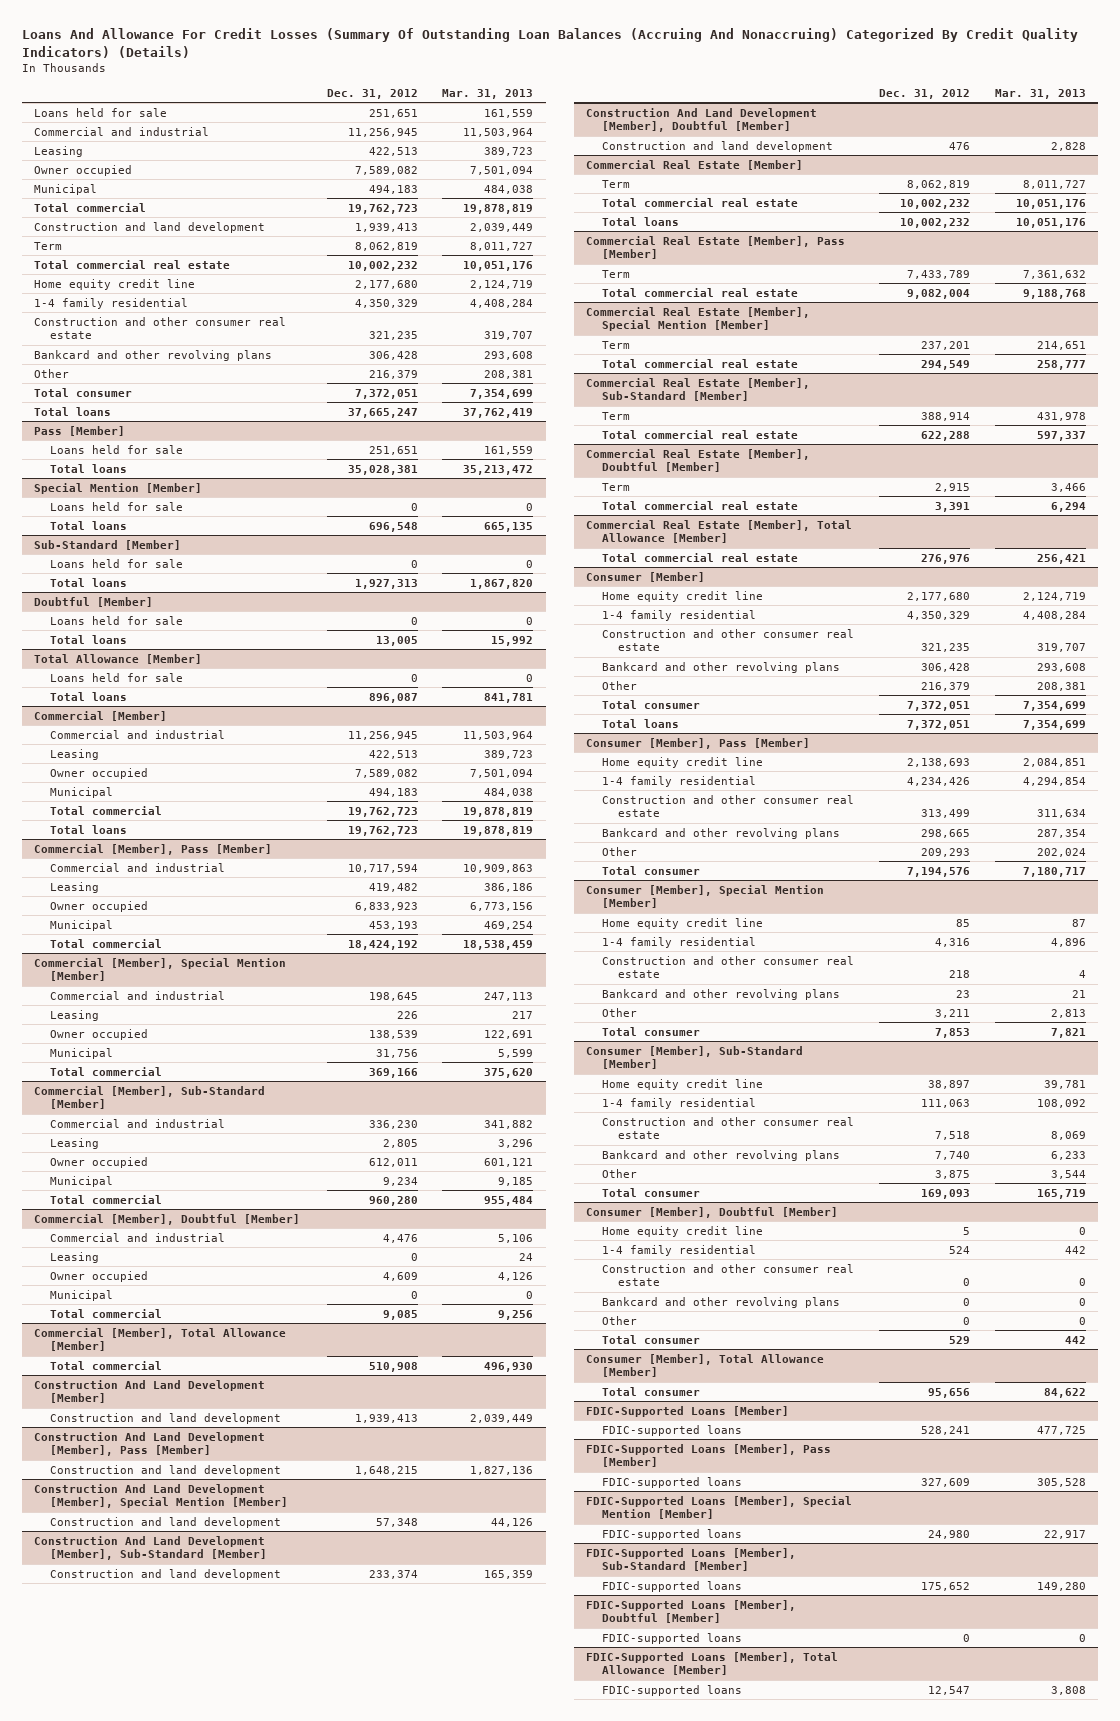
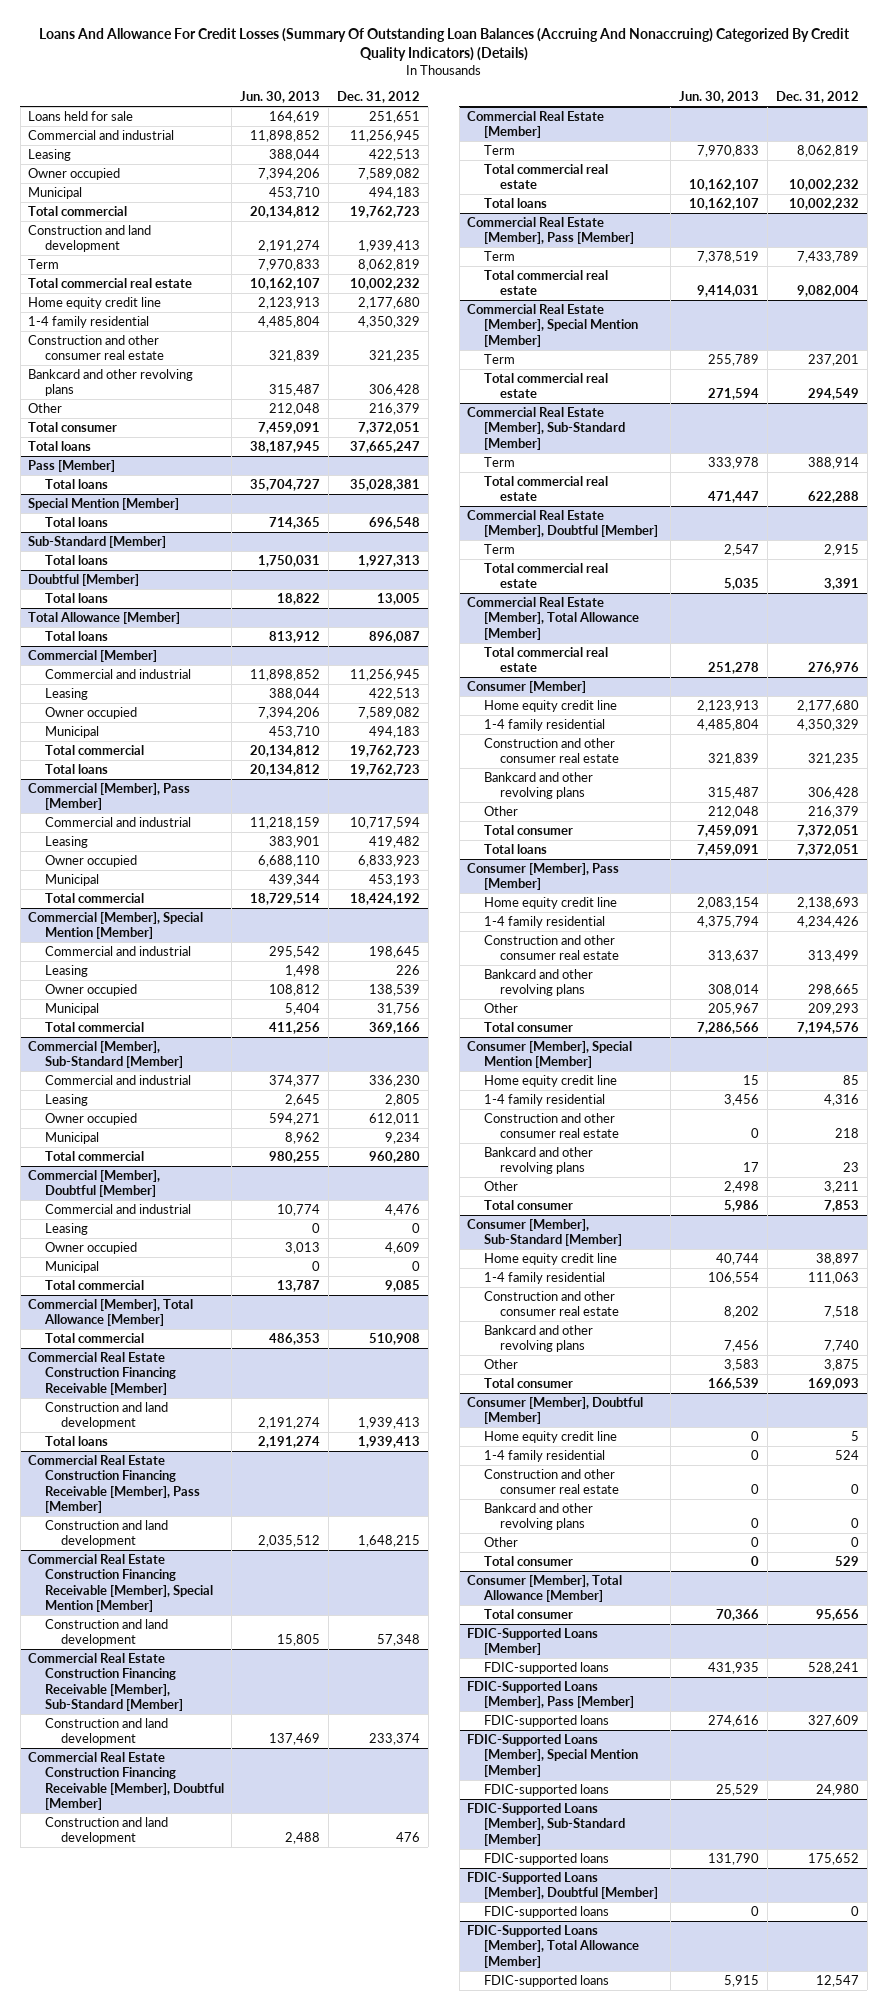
- | Dec. 31, 2012 | Mar. 31, 2013
+ | Jun. 30, 2013 | Dec. 31, 2012
@ Pass [Member]
- Loans held for sale | 251,651 | 161,559
@ Special Mention [Member]
- Loans held for sale | 0 | 0
@ Sub-Standard [Member]
- Loans held for sale | 0 | 0
@ Doubtful [Member]
- Loans held for sale | 0 | 0
@ Total Allowance [Member]
- Loans held for sale | 0 | 0
- Construction And Land Development [Member]
+ Commercial Real Estate Construction Financing Receivable [Member]
- Construction And Land Development [Member], Pass [Member]
+ Total loans | 2,191,274 | 1,939,413
+ Commercial Real Estate Construction Financing Receivable [Member], Pass [Member]
- Construction And Land Development [Member], Special Mention [Member]
+ Commercial Real Estate Construction Financing Receivable [Member], Special Mention [Member]
- Construction And Land Development [Member], Sub-Standard [Member]
+ Commercial Real Estate Construction Financing Receivable [Member], Sub-Standard [Member]
- Construction And Land Development [Member], Doubtful [Member]
+ Commercial Real Estate Construction Financing Receivable [Member], Doubtful [Member]

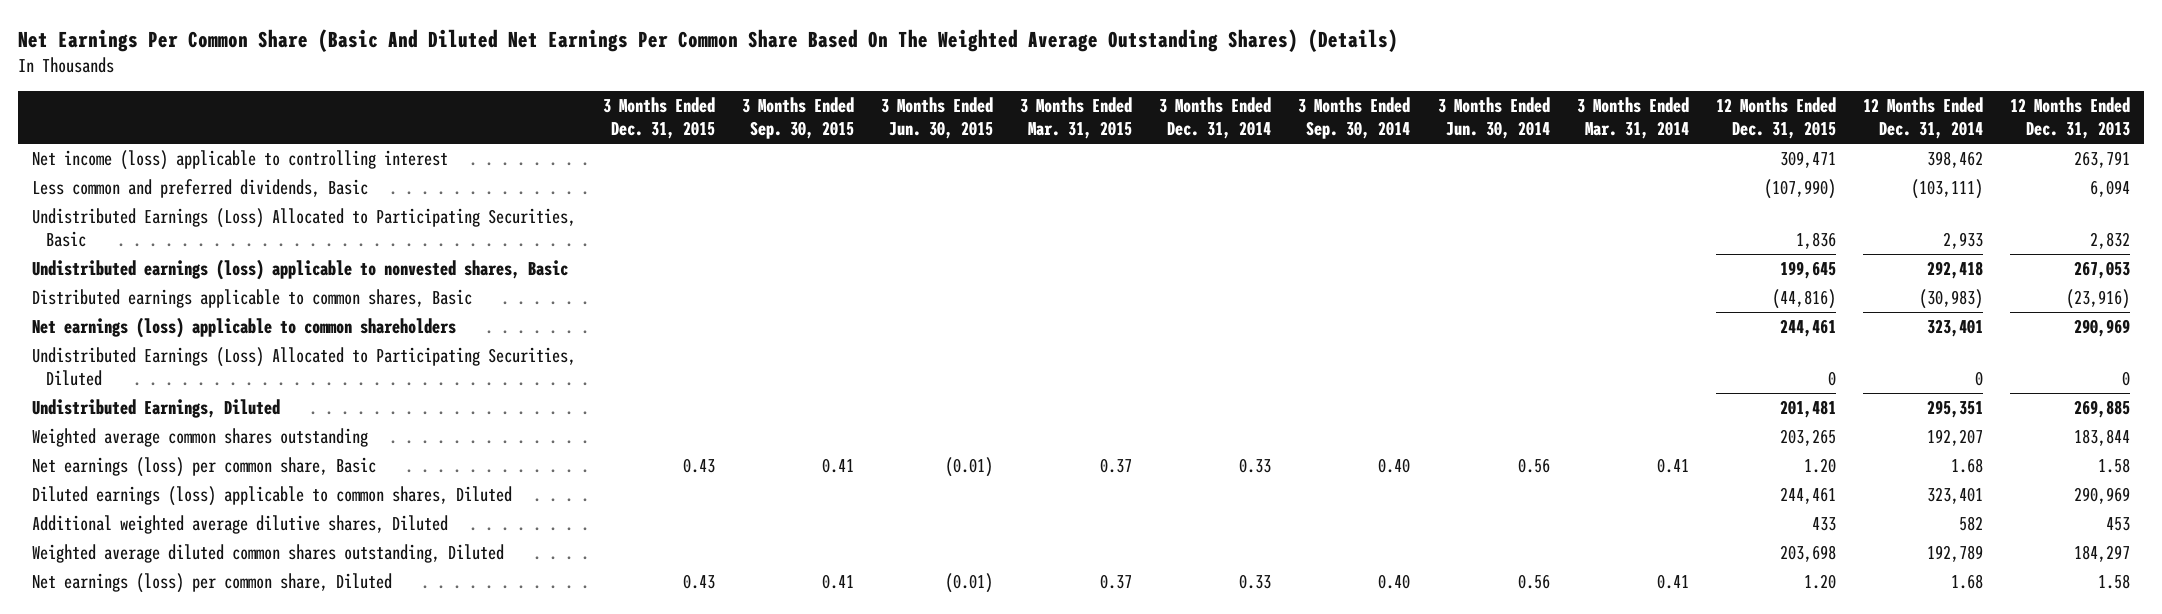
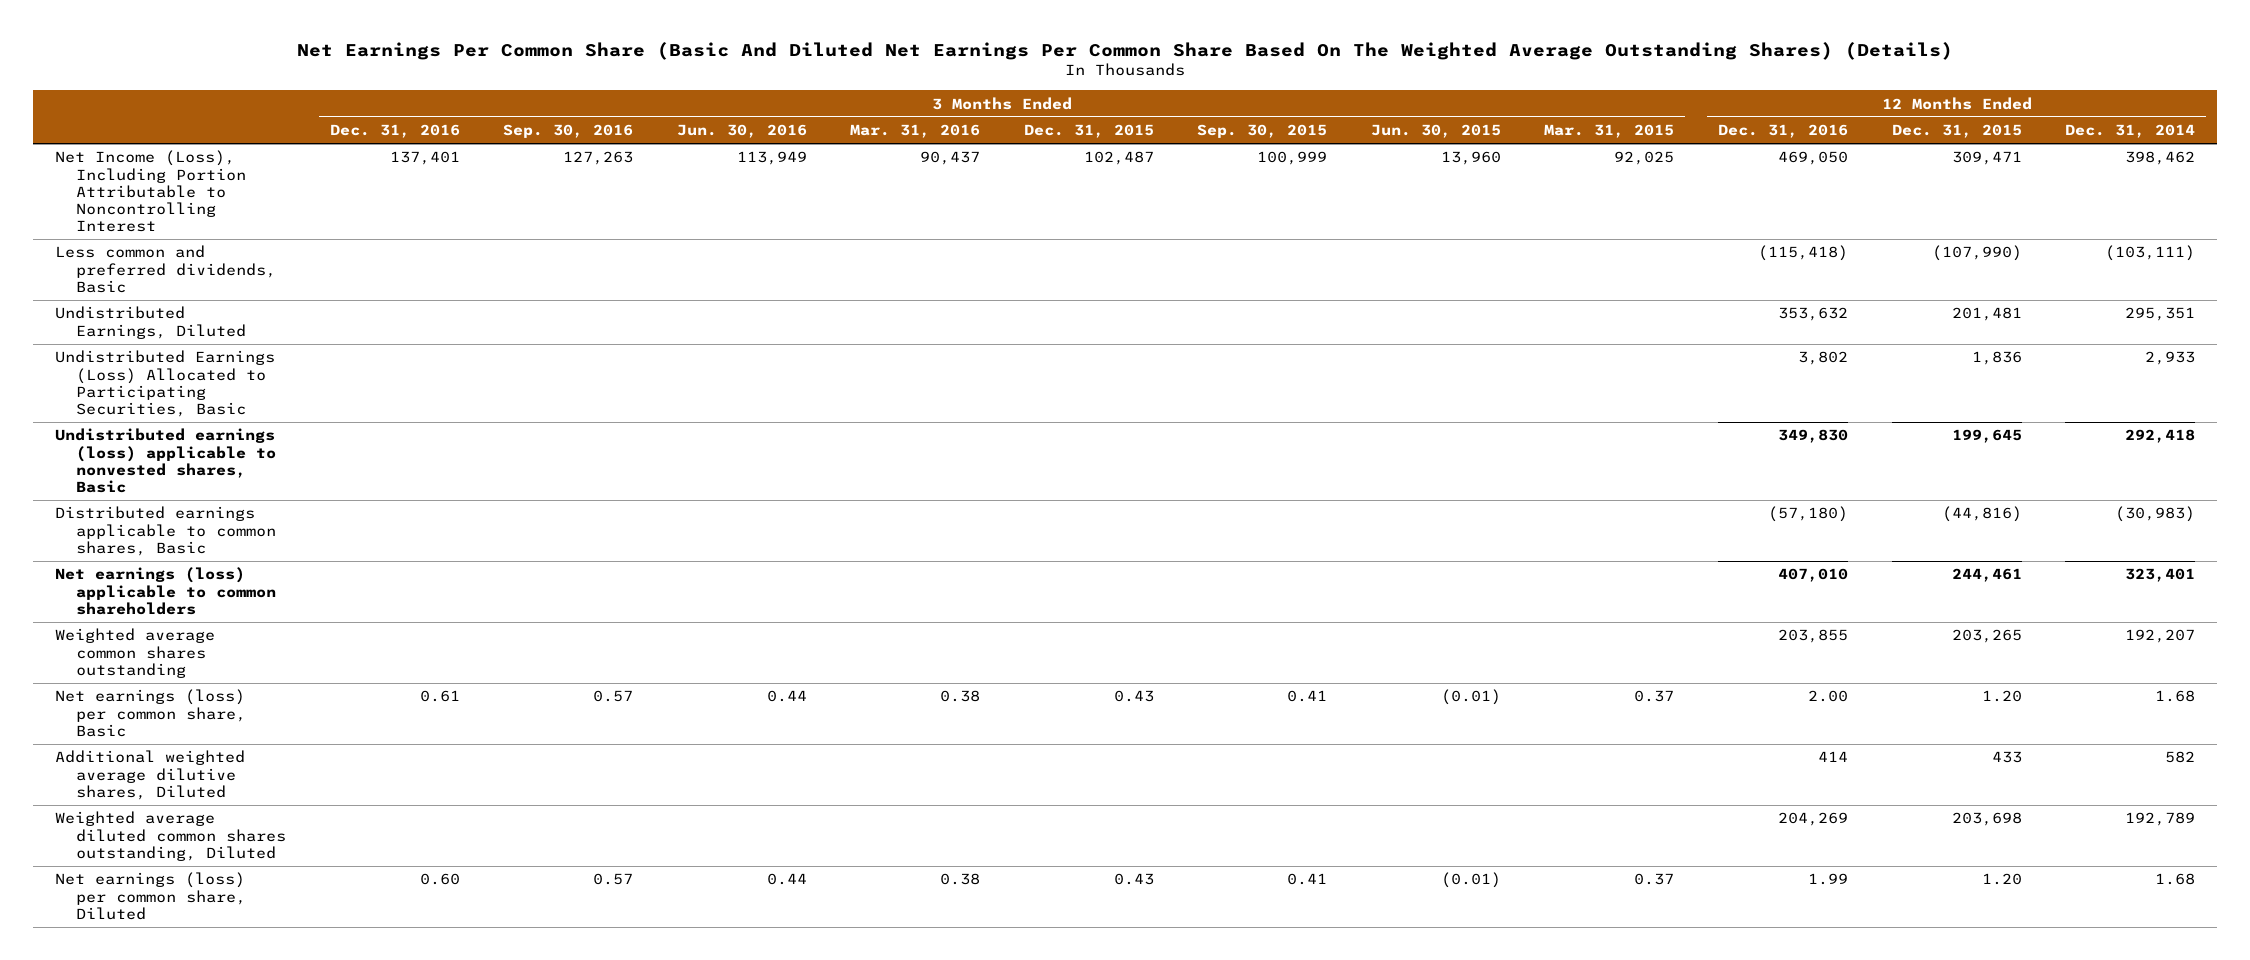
- | 3 Months Ended Dec. 31, 2015 | 3 Months Ended Sep. 30, 2015 | 3 Months Ended Jun. 30, 2015 | 3 Months Ended Mar. 31, 2015 | 3 Months Ended Dec. 31, 2014 | 3 Months Ended Sep. 30, 2014 | 3 Months Ended Jun. 30, 2014 | 3 Months Ended Mar. 31, 2014 | 12 Months Ended Dec. 31, 2015 | 12 Months Ended Dec. 31, 2014 | 12 Months Ended Dec. 31, 2013
+ | 3 Months Ended Dec. 31, 2016 | 3 Months Ended Sep. 30, 2016 | 3 Months Ended Jun. 30, 2016 | 3 Months Ended Mar. 31, 2016 | 3 Months Ended Dec. 31, 2015 | 3 Months Ended Sep. 30, 2015 | 3 Months Ended Jun. 30, 2015 | 3 Months Ended Mar. 31, 2015 | 12 Months Ended Dec. 31, 2016 | 12 Months Ended Dec. 31, 2015 | 12 Months Ended Dec. 31, 2014
- Net income (loss) applicable to controlling interest | | | | | | | | | 309,471 | 398,462 | 263,791
+ Net Income (Loss), Including Portion Attributable to Noncontrolling Interest | 137,401 | 127,263 | 113,949 | 90,437 | 102,487 | 100,999 | 13,960 | 92,025 | 469,050 | 309,471 | 398,462
moved up: Undistributed Earnings, Diluted | | | | | | | | | 353,632 | 201,481 | 295,351
- Undistributed Earnings (Loss) Allocated to Participating Securities, Diluted | | | | | | | | | 0 | 0 | 0
- Diluted earnings (loss) applicable to common shares, Diluted | | | | | | | | | 244,461 | 323,401 | 290,969

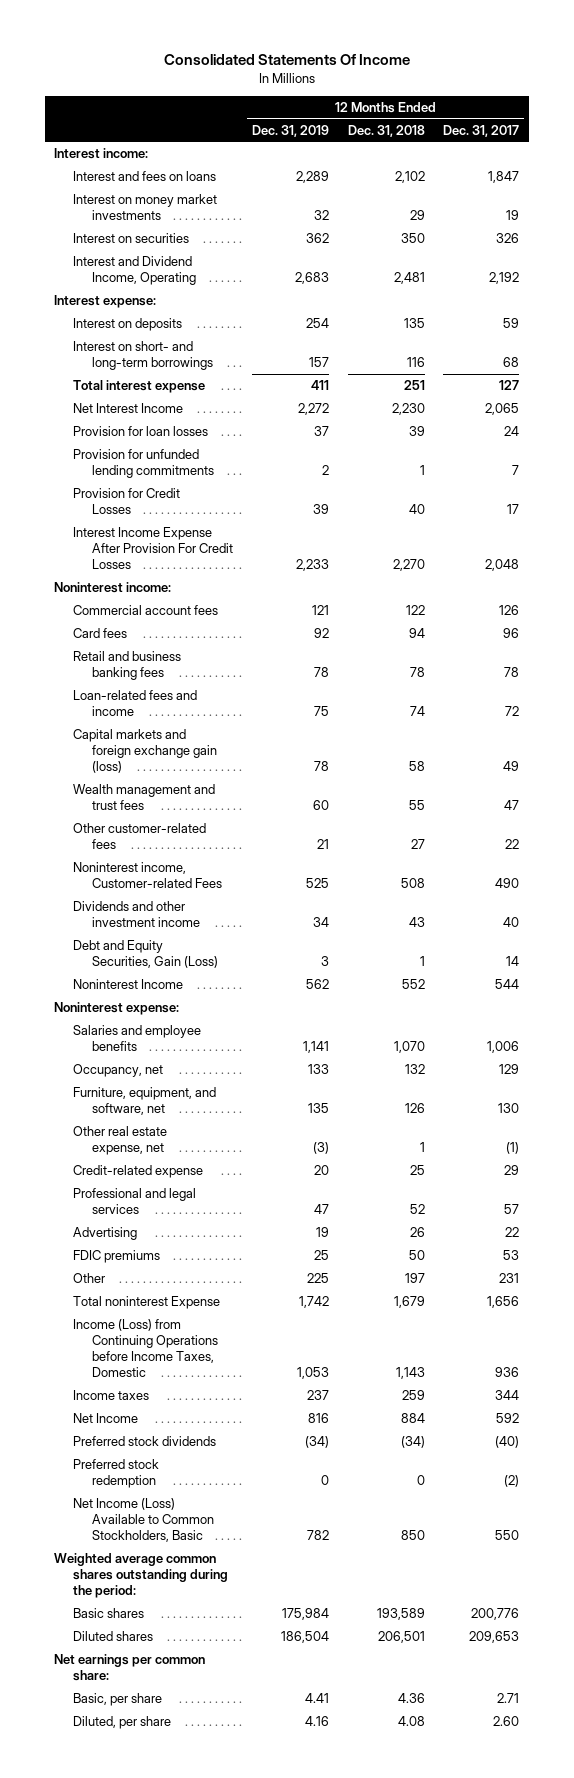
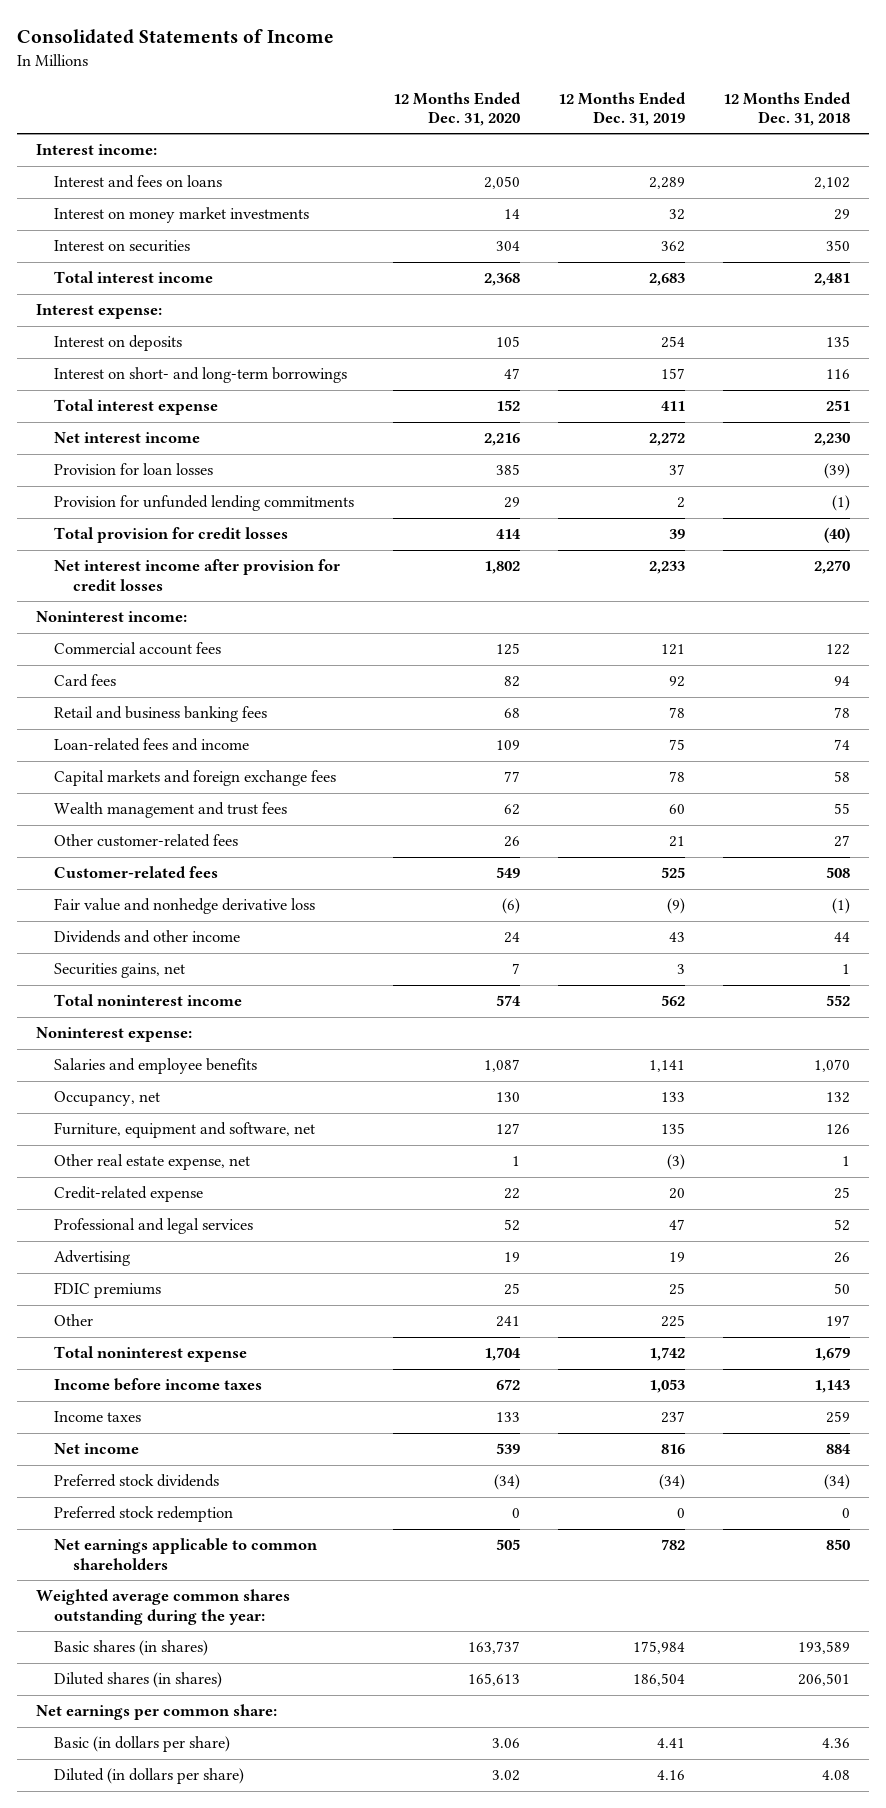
- Consolidated Statements Of Income
+ Consolidated Statements of Income
- | 12 Months Ended Dec. 31, 2019 | 12 Months Ended Dec. 31, 2018 | 12 Months Ended Dec. 31, 2017
+ | 12 Months Ended Dec. 31, 2020 | 12 Months Ended Dec. 31, 2019 | 12 Months Ended Dec. 31, 2018
- Interest and Dividend Income, Operating | 2,683 | 2,481 | 2,192
+ Total interest income | 2,368 | 2,683 | 2,481
- Net Interest Income | 2,272 | 2,230 | 2,065
- Provision for loan losses | 37 | 39 | 24
- Provision for unfunded lending commitments | 2 | 1 | 7
- Provision for Credit Losses | 39 | 40 | 17
- Interest Income Expense After Provision For Credit Losses | 2,233 | 2,270 | 2,048
+ Net interest income | 2,216 | 2,272 | 2,230
+ Provision for loan losses | 385 | 37 | (39)
+ Provision for unfunded lending commitments | 29 | 2 | (1)
+ Total provision for credit losses | 414 | 39 | (40)
+ Net interest income after provision for credit losses | 1,802 | 2,233 | 2,270
- Capital markets and foreign exchange gain (loss) | 78 | 58 | 49
+ Capital markets and foreign exchange fees | 77 | 78 | 58
- Noninterest income, Customer-related Fees | 525 | 508 | 490
- Dividends and other investment income | 34 | 43 | 40
- Debt and Equity Securities, Gain (Loss) | 3 | 1 | 14
- Noninterest Income | 562 | 552 | 544
+ Customer-related fees | 549 | 525 | 508
+ Fair value and nonhedge derivative loss | (6) | (9) | (1)
+ Dividends and other income | 24 | 43 | 44
+ Securities gains, net | 7 | 3 | 1
+ Total noninterest income | 574 | 562 | 552
- Furniture, equipment, and software, net | 135 | 126 | 130
+ Furniture, equipment and software, net | 127 | 135 | 126
- Total noninterest Expense | 1,742 | 1,679 | 1,656
- Income (Loss) from Continuing Operations before Income Taxes, Domestic | 1,053 | 1,143 | 936
+ Total noninterest expense | 1,704 | 1,742 | 1,679
+ Income before income taxes | 672 | 1,053 | 1,143
- Net Income | 816 | 884 | 592
+ Net income | 539 | 816 | 884
- Net Income (Loss) Available to Common Stockholders, Basic | 782 | 850 | 550
- Weighted average common shares outstanding during the period:
- Basic shares | 175,984 | 193,589 | 200,776
- Diluted shares | 186,504 | 206,501 | 209,653
+ Net earnings applicable to common shareholders | 505 | 782 | 850
+ Weighted average common shares outstanding during the year:
+ Basic shares (in shares) | 163,737 | 175,984 | 193,589
+ Diluted shares (in shares) | 165,613 | 186,504 | 206,501
- Basic, per share | 4.41 | 4.36 | 2.71
- Diluted, per share | 4.16 | 4.08 | 2.60
+ Basic (in dollars per share) | 3.06 | 4.41 | 4.36
+ Diluted (in dollars per share) | 3.02 | 4.16 | 4.08

